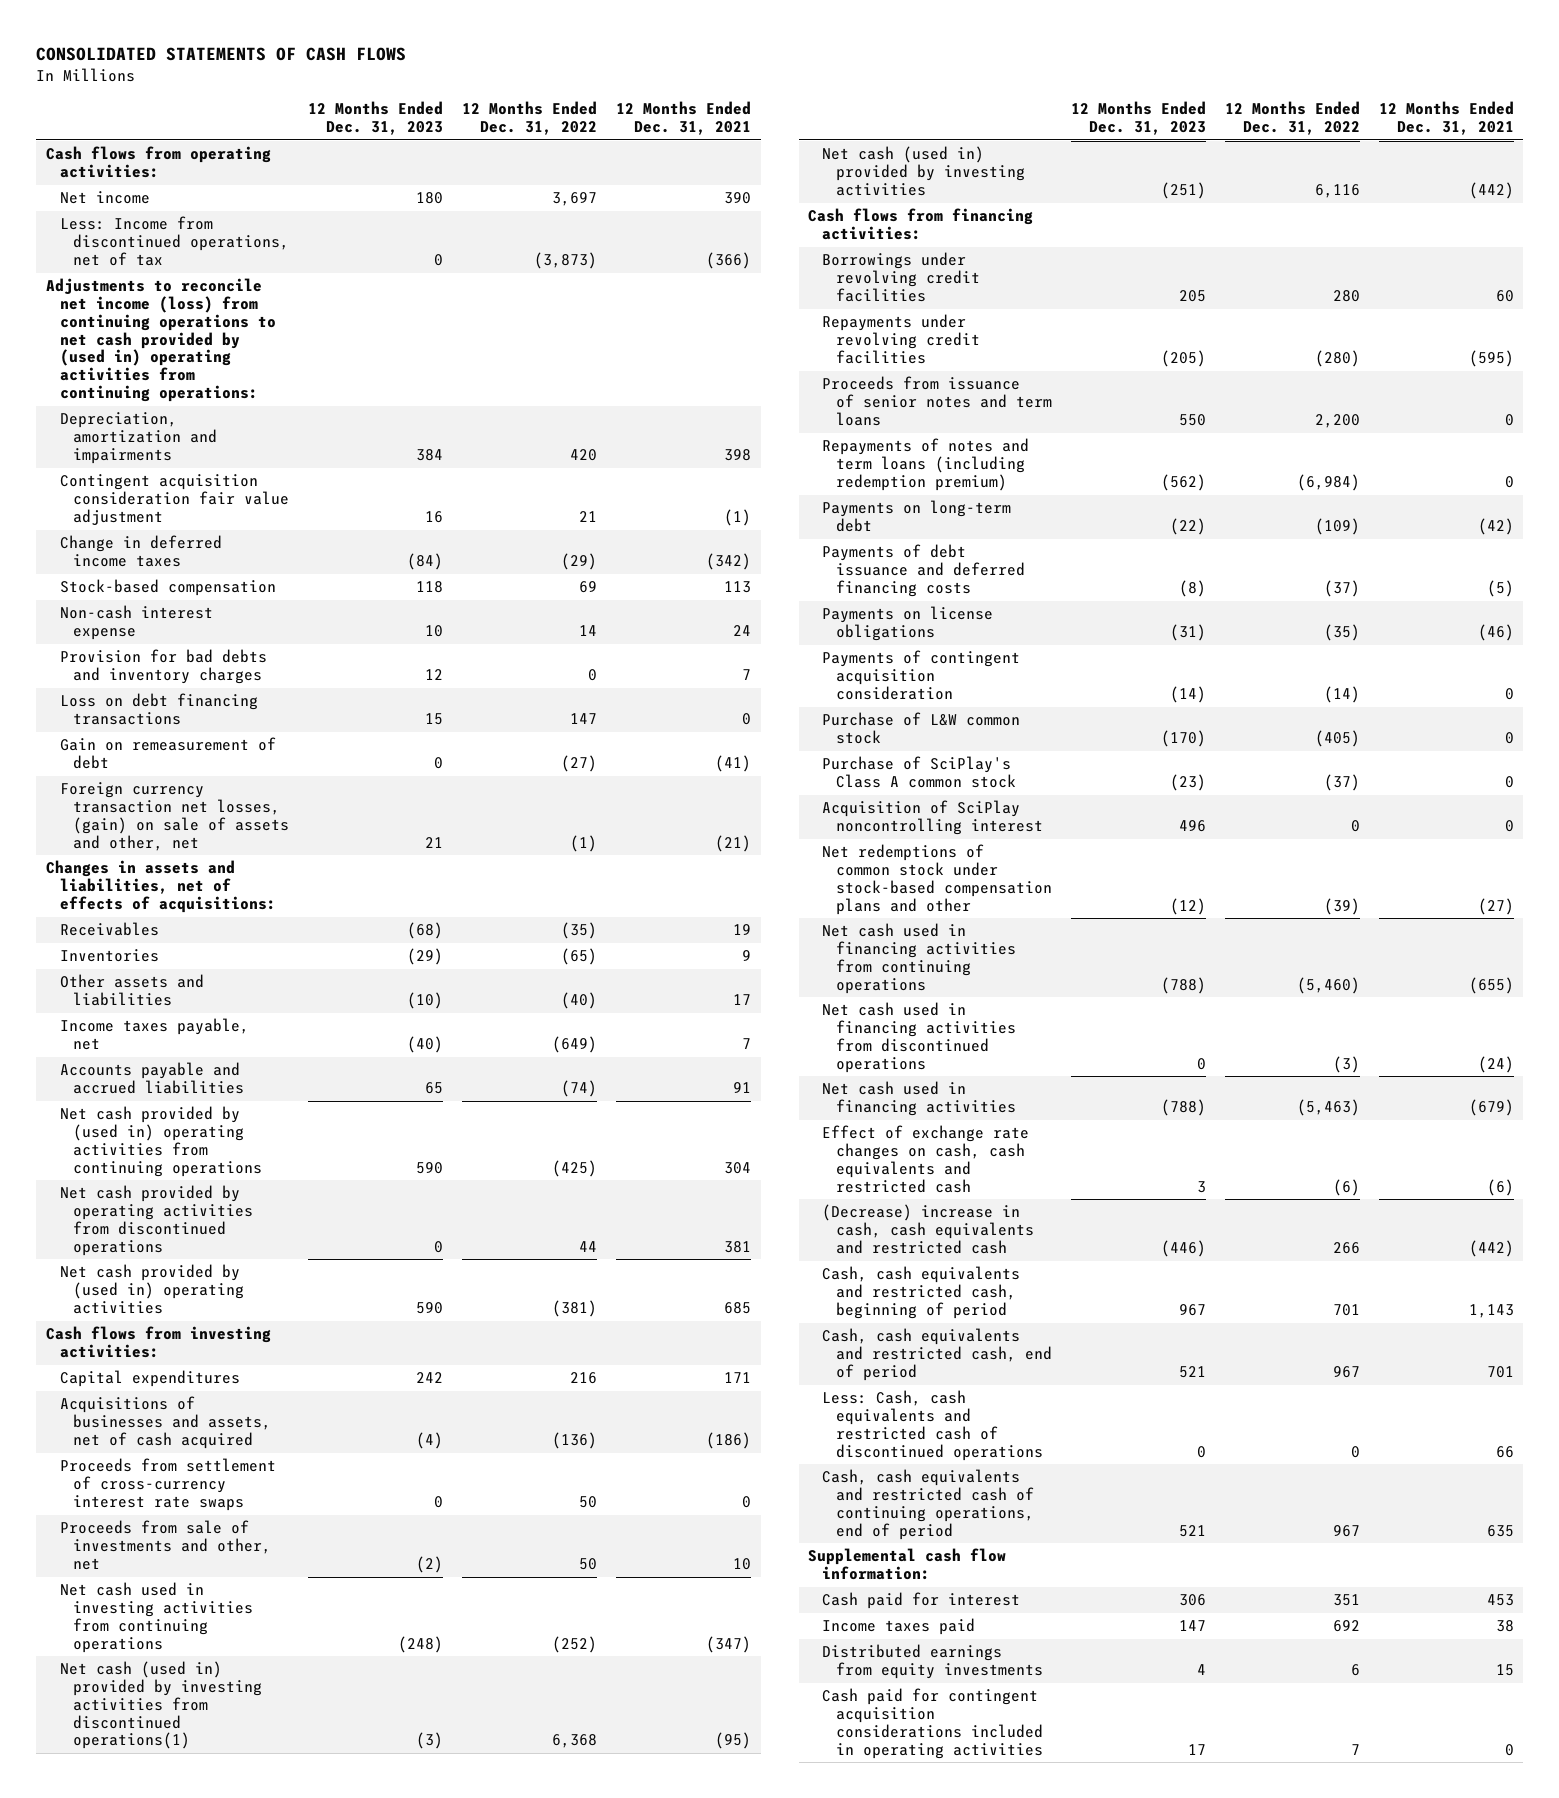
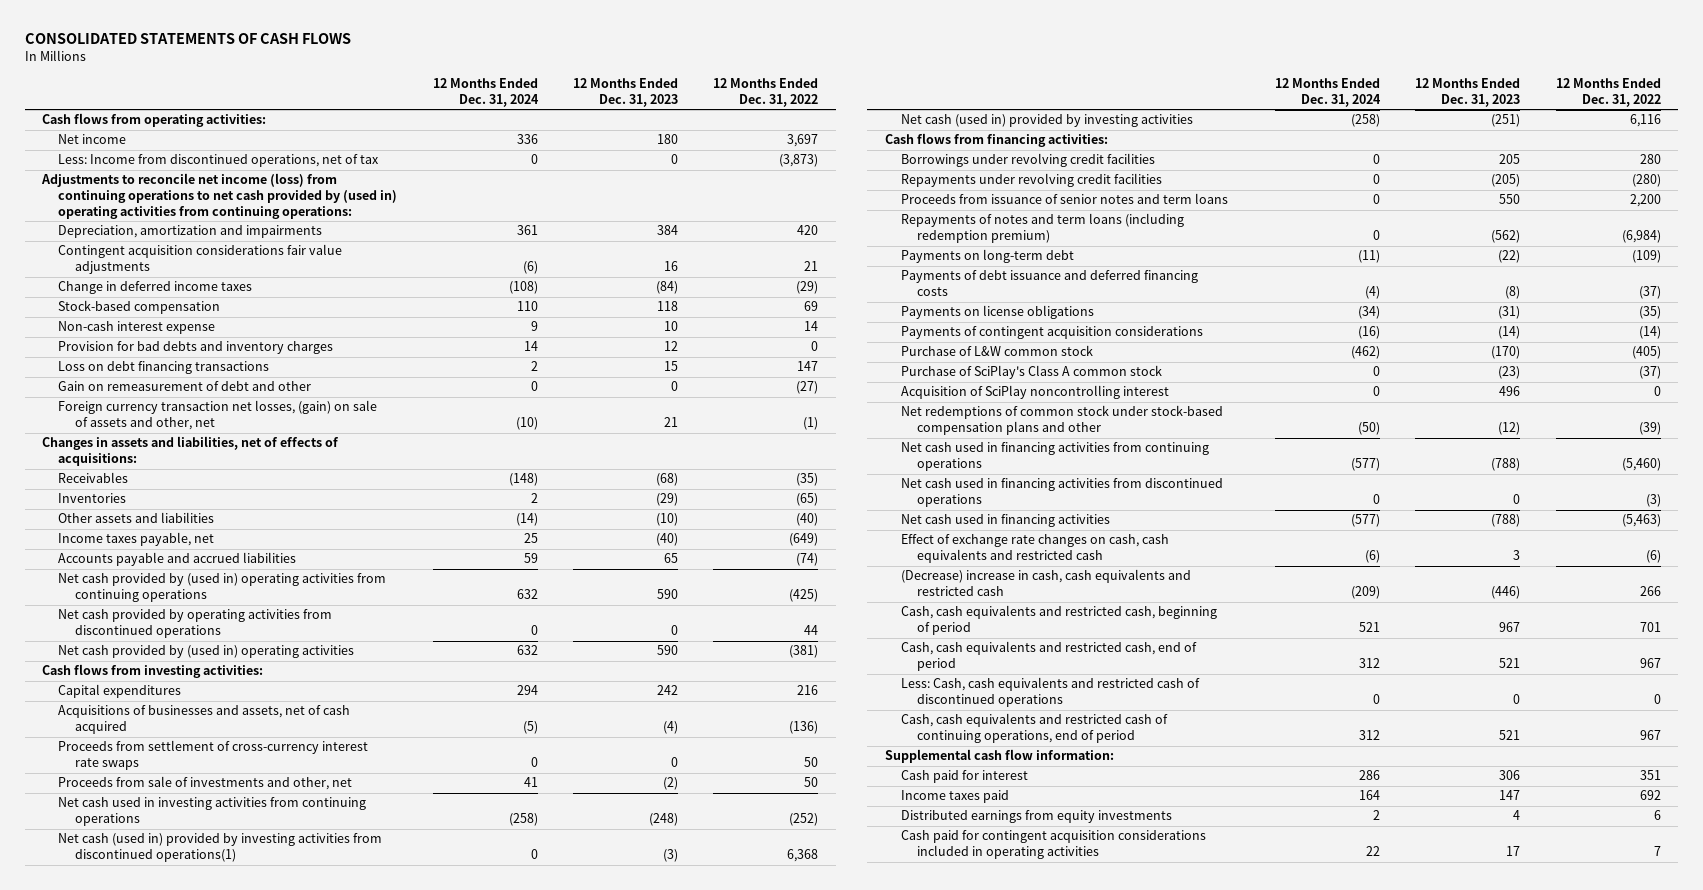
- | 12 Months Ended Dec. 31, 2023 | 12 Months Ended Dec. 31, 2022 | 12 Months Ended Dec. 31, 2021
+ | 12 Months Ended Dec. 31, 2024 | 12 Months Ended Dec. 31, 2023 | 12 Months Ended Dec. 31, 2022
- Contingent acquisition consideration fair value adjustment | 16 | 21 | (1)
+ Contingent acquisition considerations fair value adjustments | (6) | 16 | 21
- Gain on remeasurement of debt | 0 | (27) | (41)
+ Gain on remeasurement of debt and other | 0 | 0 | (27)
- Payments of contingent acquisition consideration | (14) | (14) | 0
+ Payments of contingent acquisition considerations | (16) | (14) | (14)

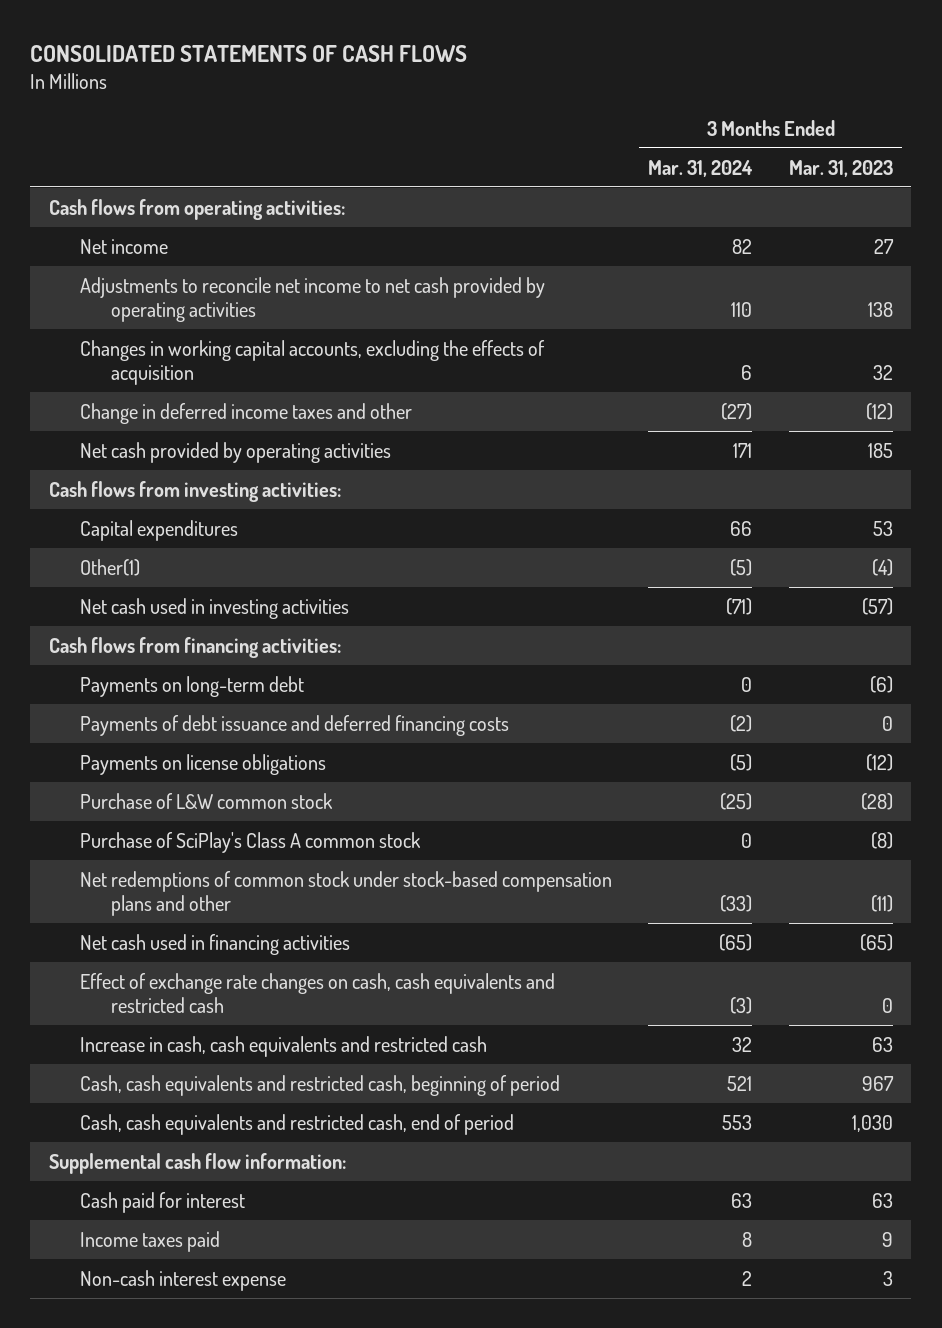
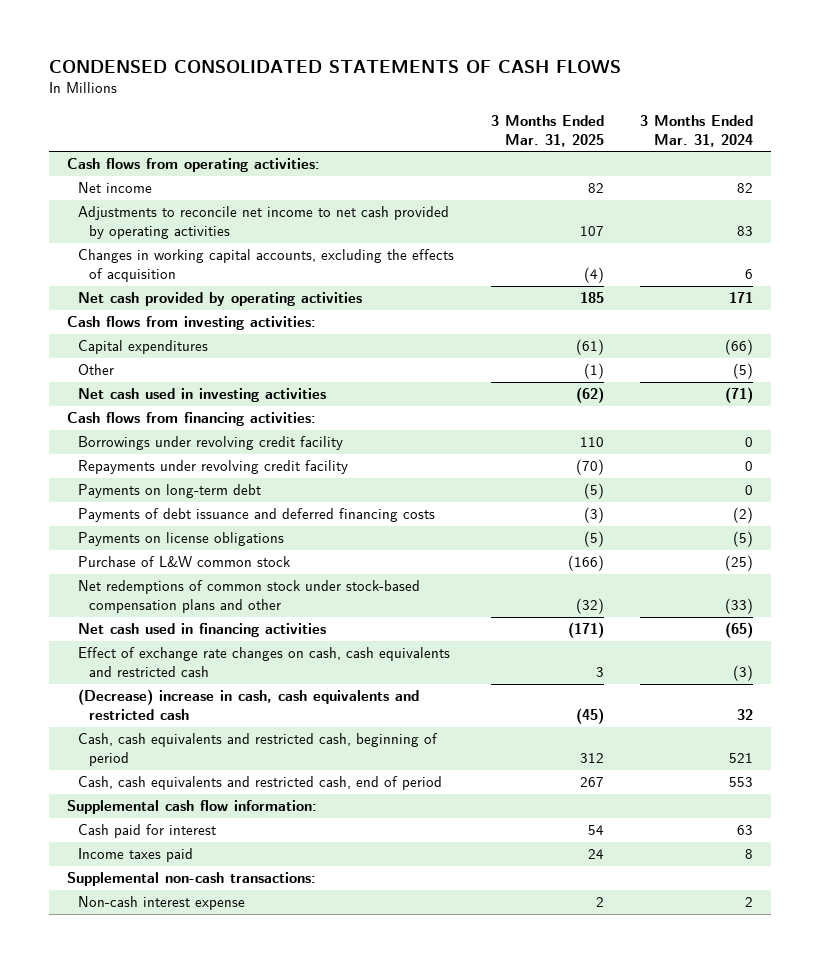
- CONSOLIDATED STATEMENTS OF CASH FLOWS
+ CONDENSED CONSOLIDATED STATEMENTS OF CASH FLOWS
- | 3 Months Ended Mar. 31, 2024 | 3 Months Ended Mar. 31, 2023
+ | 3 Months Ended Mar. 31, 2025 | 3 Months Ended Mar. 31, 2024
- Adjustments to reconcile net income to net cash provided by operating activities | 110 | 138
+ Adjustments to reconcile net income to net cash provided by operating activities | 107 | 83
- Change in deferred income taxes and other | (27) | (12)
- Capital expenditures | 66 | 53
- Other(1) | (5) | (4)
+ Capital expenditures | (61) | (66)
+ Other | (1) | (5)
+ Borrowings under revolving credit facility | 110 | 0
+ Repayments under revolving credit facility | (70) | 0
- Purchase of SciPlay's Class A common stock | 0 | (8)
- Increase in cash, cash equivalents and restricted cash | 32 | 63
+ (Decrease) increase in cash, cash equivalents and restricted cash | (45) | 32
+ Supplemental non-cash transactions:

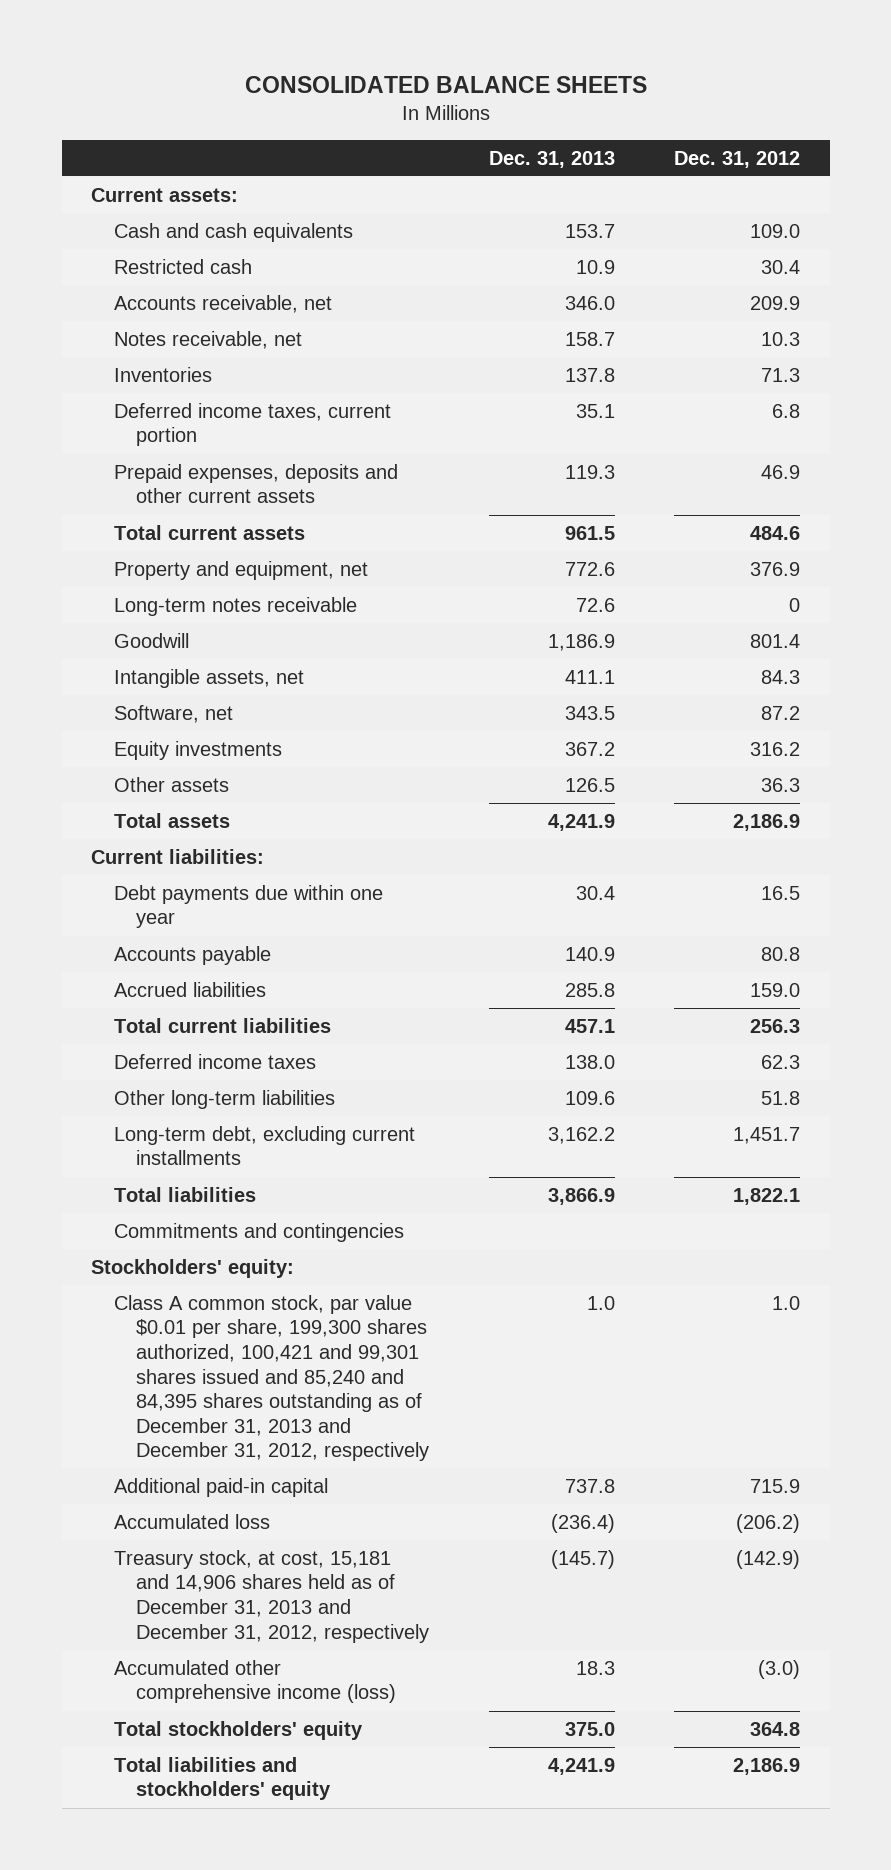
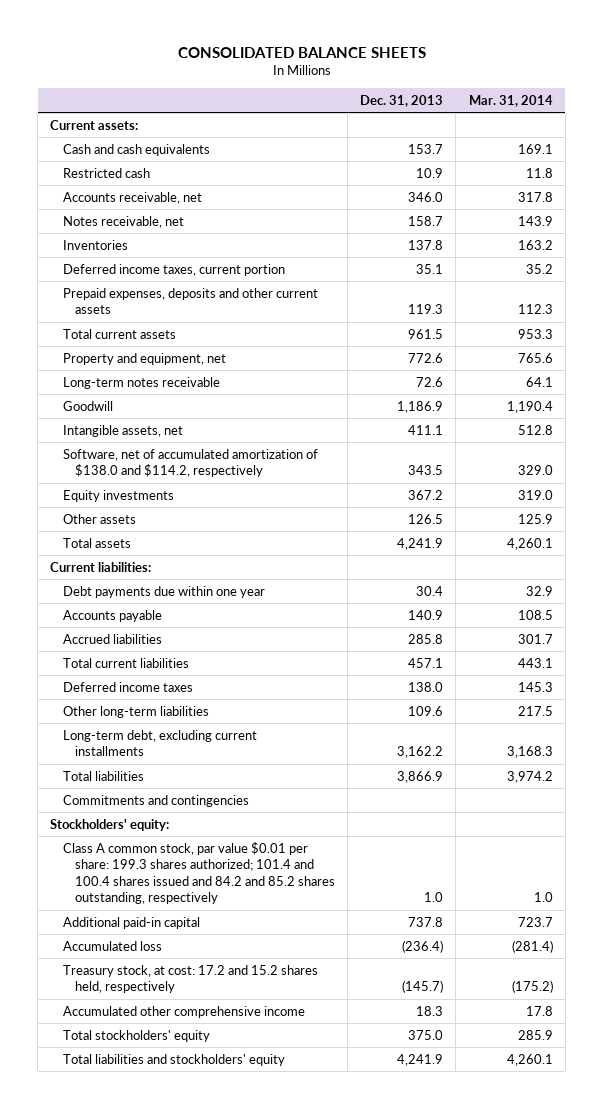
- | Dec. 31, 2013 | Dec. 31, 2012
+ | Dec. 31, 2013 | Mar. 31, 2014
- Software, net | 343.5 | 87.2
+ Software, net of accumulated amortization of $138.0 and $114.2, respectively | 343.5 | 329.0
- Class A common stock, par value $0.01 per share, 199,300 shares authorized, 100,421 and 99,301 shares issued and 85,240 and 84,395 shares outstanding as of December 31, 2013 and December 31, 2012, respectively | 1.0 | 1.0
+ Class A common stock, par value $0.01 per share: 199.3 shares authorized; 101.4 and 100.4 shares issued and 84.2 and 85.2 shares outstanding, respectively | 1.0 | 1.0
- Treasury stock, at cost, 15,181 and 14,906 shares held as of December 31, 2013 and December 31, 2012, respectively | (145.7) | (142.9)
- Accumulated other comprehensive income (loss) | 18.3 | (3.0)
+ Treasury stock, at cost: 17.2 and 15.2 shares held, respectively | (145.7) | (175.2)
+ Accumulated other comprehensive income | 18.3 | 17.8

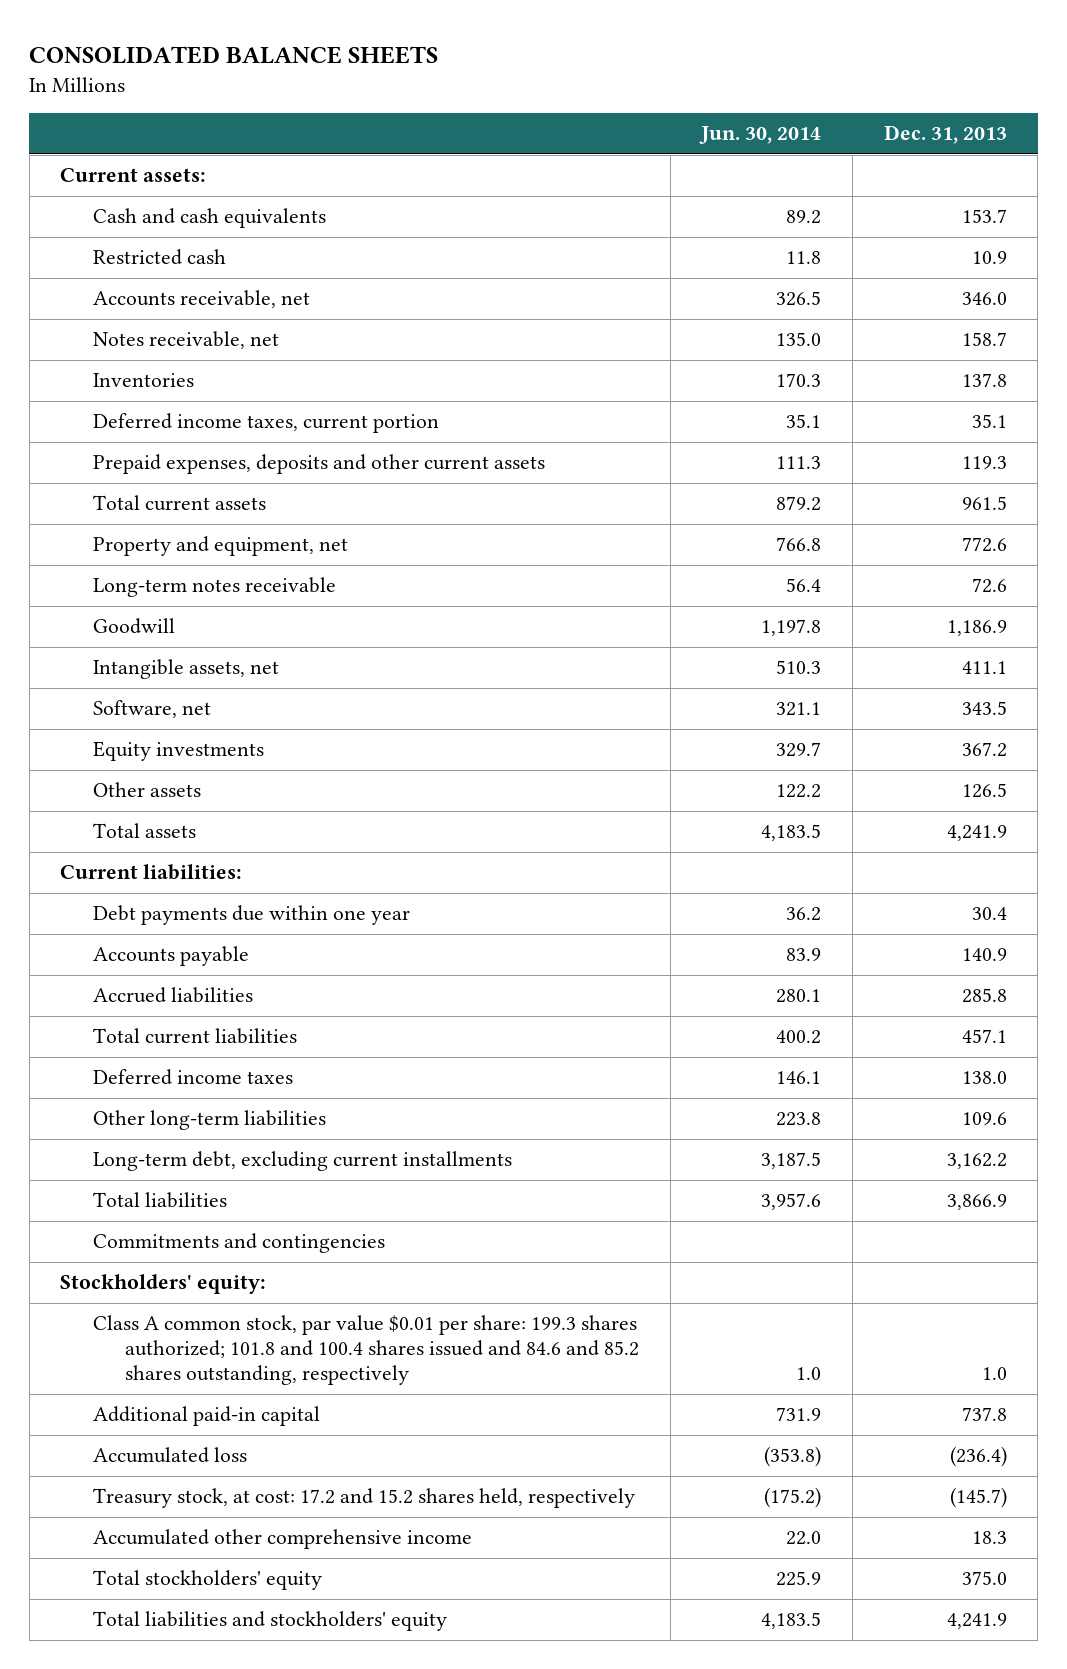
- | Dec. 31, 2013 | Mar. 31, 2014
+ | Jun. 30, 2014 | Dec. 31, 2013
- Software, net of accumulated amortization of $138.0 and $114.2, respectively | 343.5 | 329.0
+ Software, net | 321.1 | 343.5
- Class A common stock, par value $0.01 per share: 199.3 shares authorized; 101.4 and 100.4 shares issued and 84.2 and 85.2 shares outstanding, respectively | 1.0 | 1.0
+ Class A common stock, par value $0.01 per share: 199.3 shares authorized; 101.8 and 100.4 shares issued and 84.6 and 85.2 shares outstanding, respectively | 1.0 | 1.0

